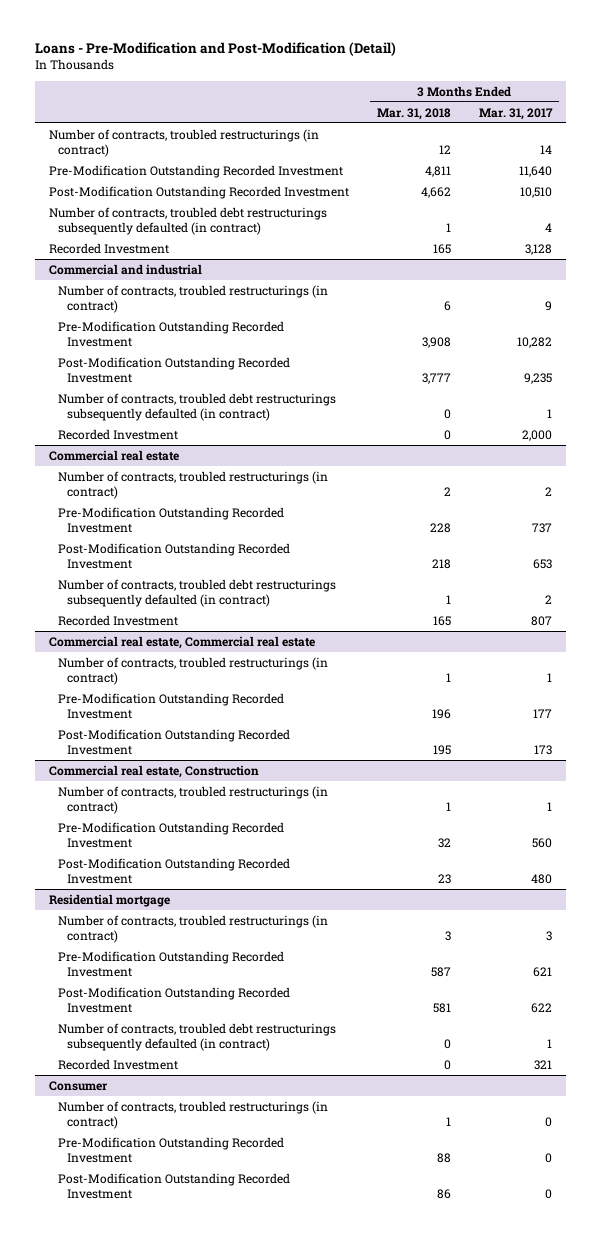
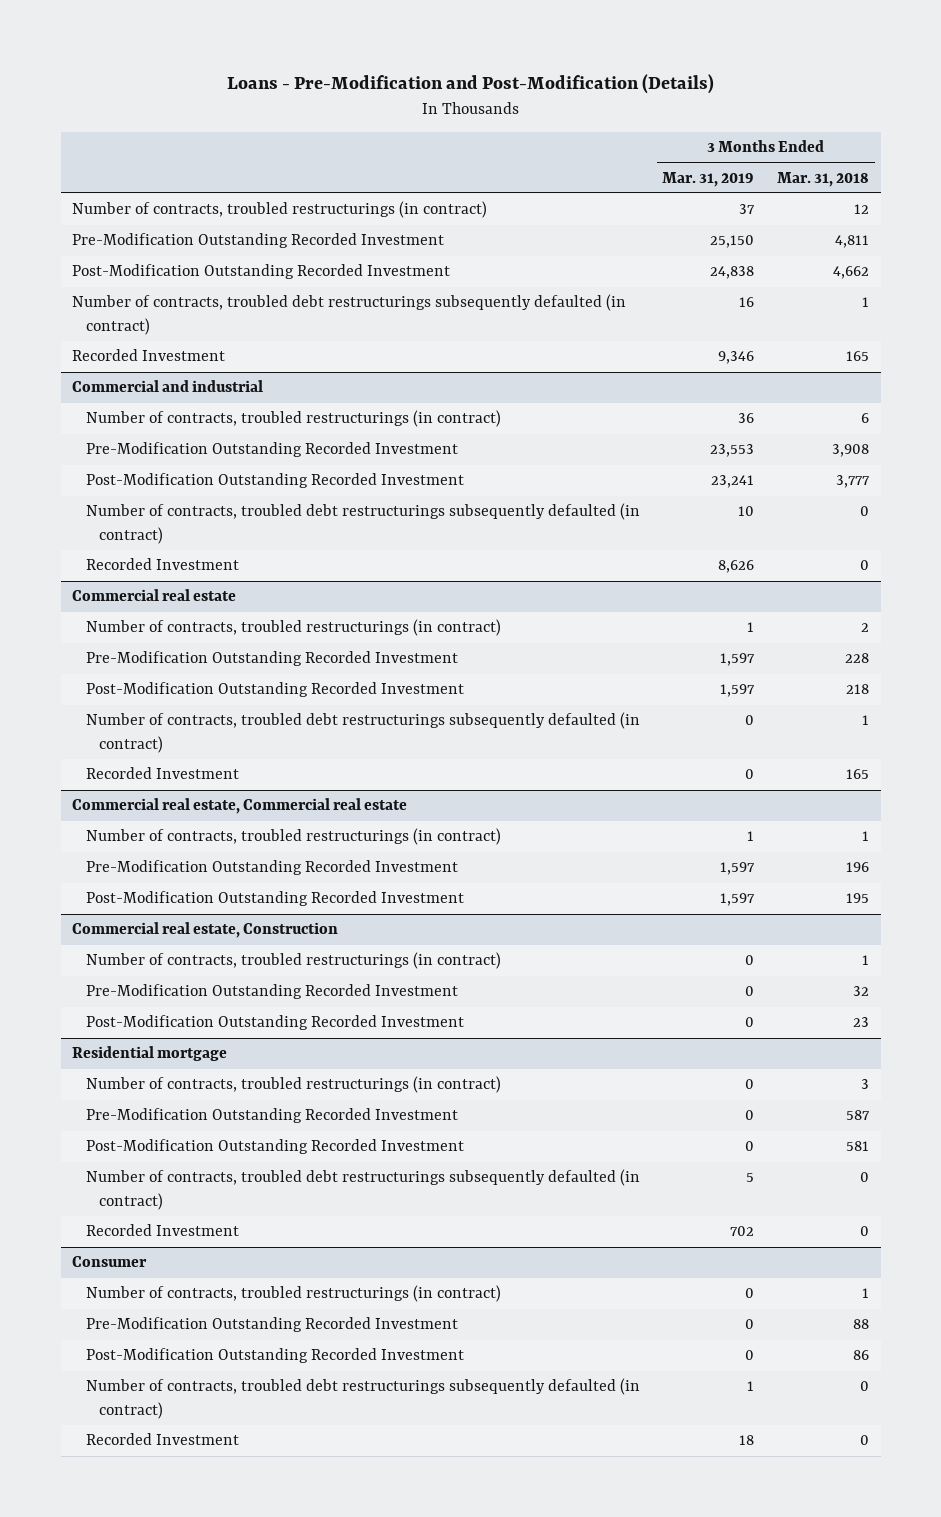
- Loans - Pre-Modification and Post-Modification (Detail)
+ Loans - Pre-Modification and Post-Modification (Details)
- | 3 Months Ended Mar. 31, 2018 | 3 Months Ended Mar. 31, 2017
+ | 3 Months Ended Mar. 31, 2019 | 3 Months Ended Mar. 31, 2018
@ Consumer
+ Number of contracts, troubled debt restructurings subsequently defaulted (in contract) | 1 | 0
+ Recorded Investment | 18 | 0

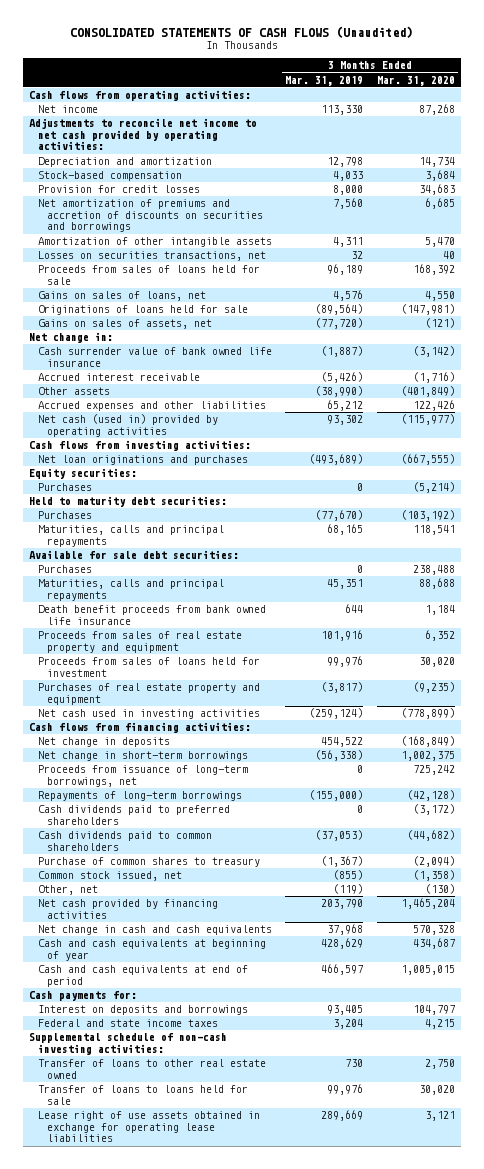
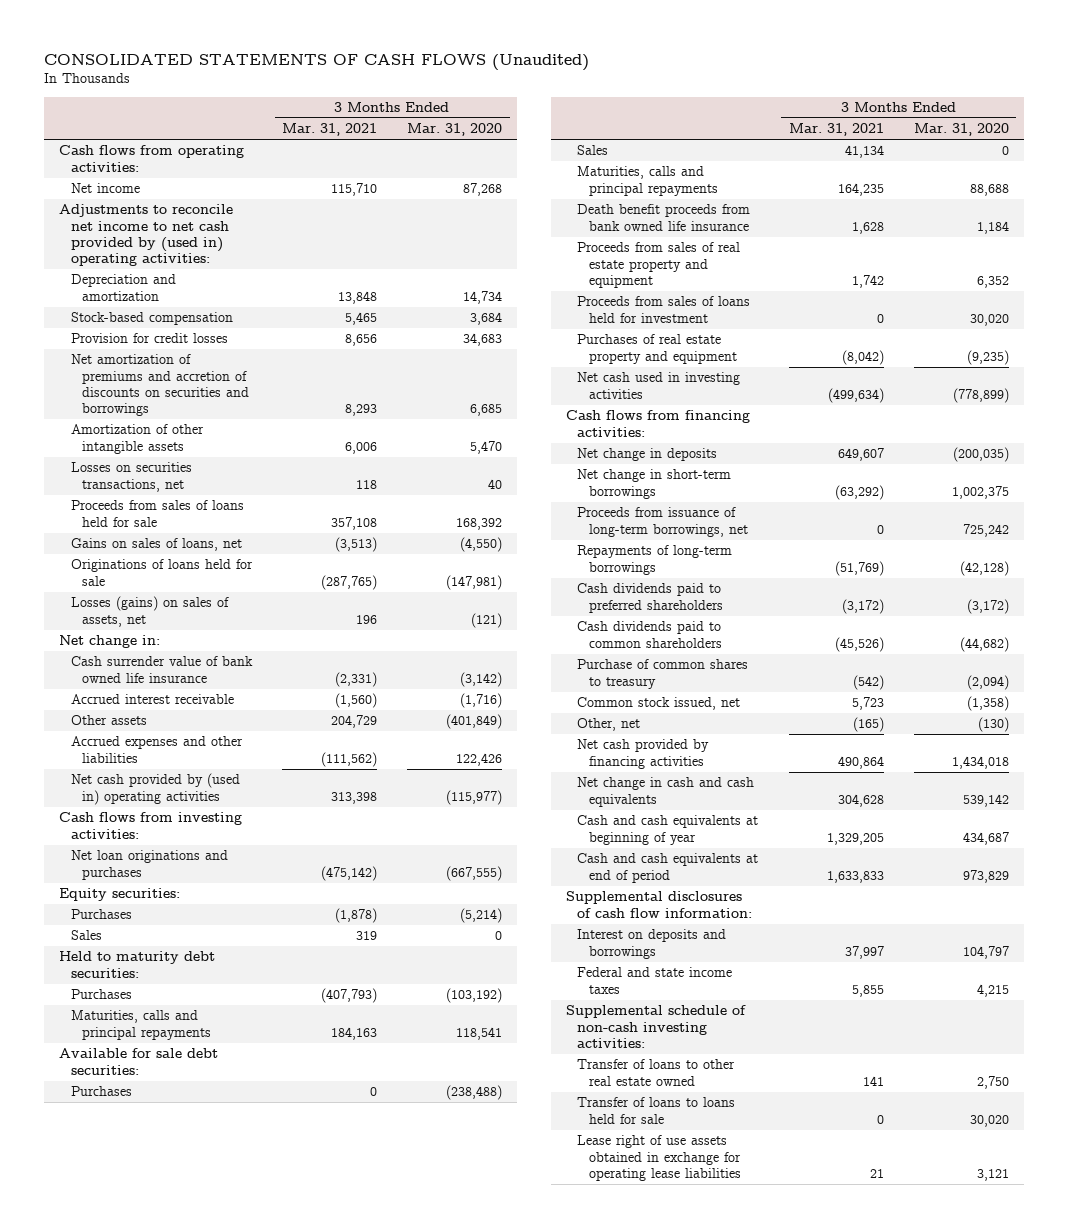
- | 3 Months Ended Mar. 31, 2019 | 3 Months Ended Mar. 31, 2020
+ | 3 Months Ended Mar. 31, 2021 | 3 Months Ended Mar. 31, 2020
- Adjustments to reconcile net income to net cash provided by operating activities:
+ Adjustments to reconcile net income to net cash provided by (used in) operating activities:
- Gains on sales of loans, net | 4,576 | 4,550
+ Gains on sales of loans, net | (3,513) | (4,550)
- Gains on sales of assets, net | (77,720) | (121)
+ Losses (gains) on sales of assets, net | 196 | (121)
- Net cash (used in) provided by operating activities | 93,302 | (115,977)
+ Net cash provided by (used in) operating activities | 313,398 | (115,977)
+ Sales | 319 | 0
- Purchases | 0 | 238,488
+ Purchases | 0 | (238,488)
+ Sales | 41,134 | 0
- Net change in deposits | 454,522 | (168,849)
+ Net change in deposits | 649,607 | (200,035)
- Net cash provided by financing activities | 203,790 | 1,465,204
- Net change in cash and cash equivalents | 37,968 | 570,328
+ Net cash provided by financing activities | 490,864 | 1,434,018
+ Net change in cash and cash equivalents | 304,628 | 539,142
- Cash and cash equivalents at end of period | 466,597 | 1,005,015
- Cash payments for:
+ Cash and cash equivalents at end of period | 1,633,833 | 973,829
+ Supplemental disclosures of cash flow information:

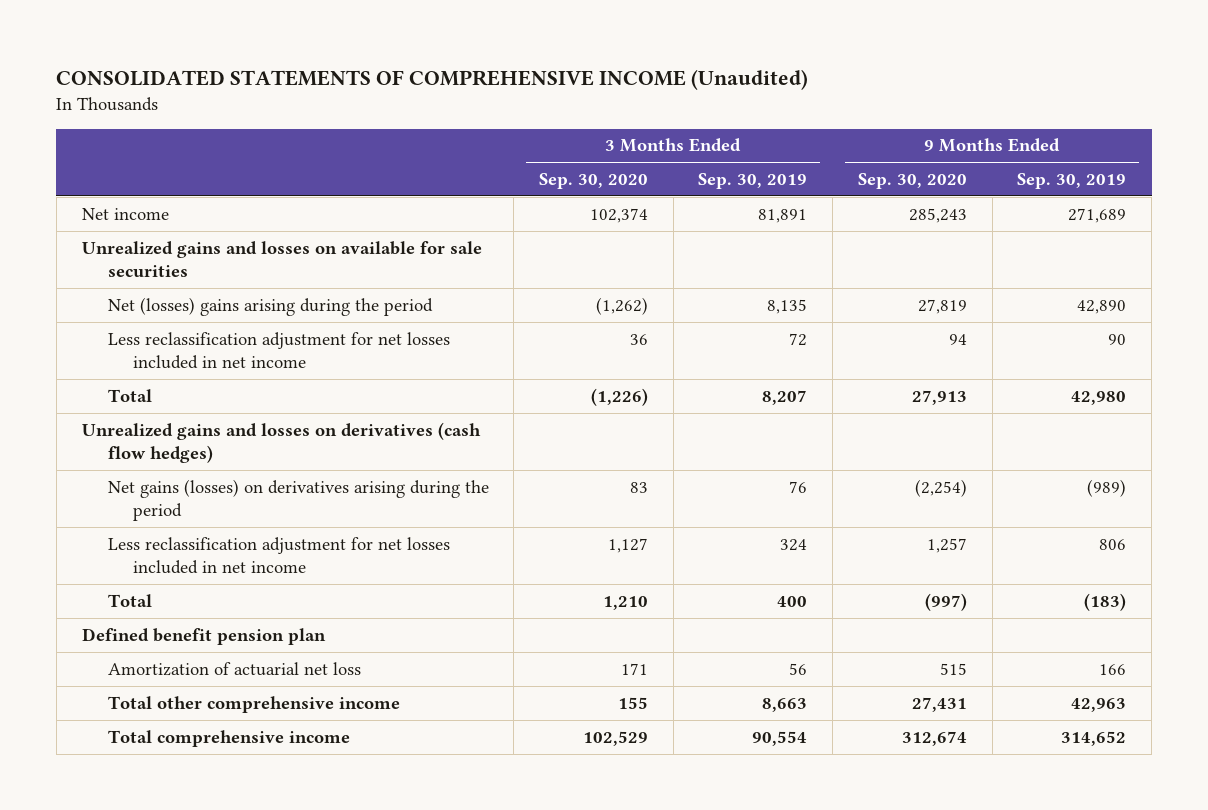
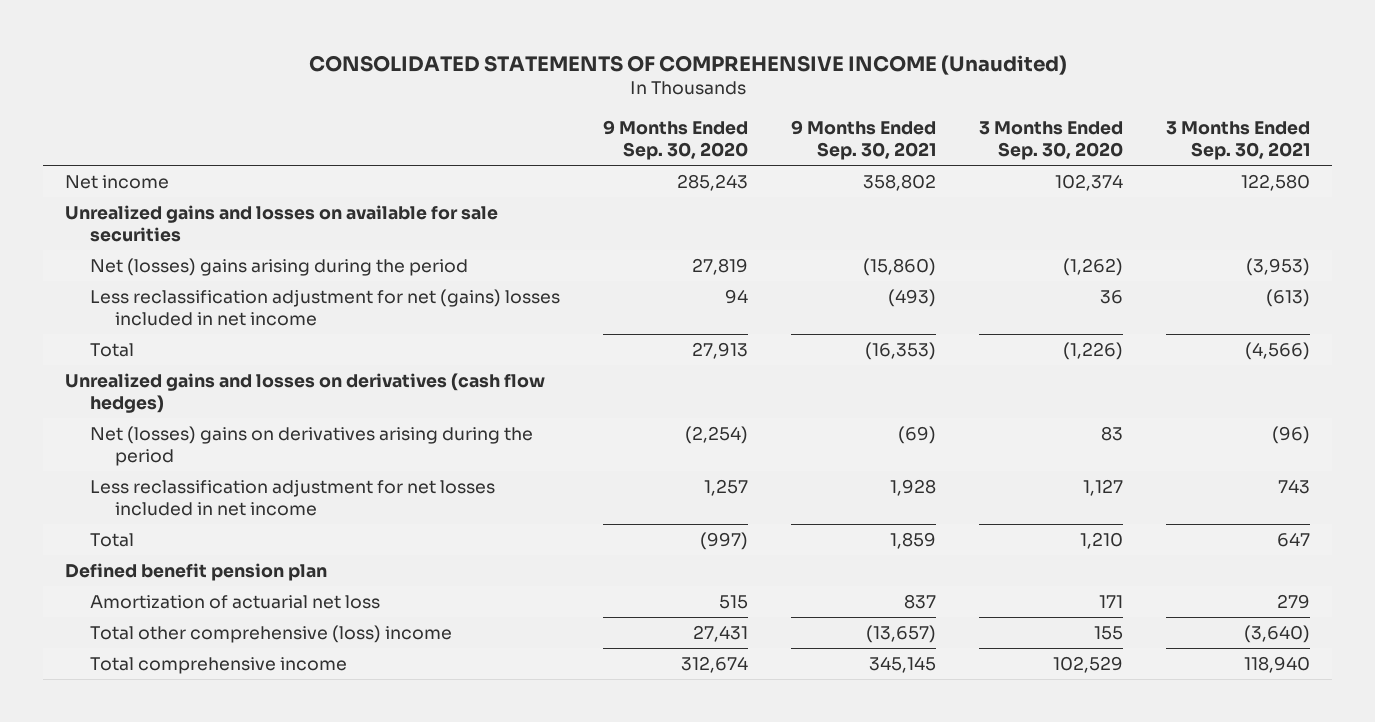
- | 3 Months Ended Sep. 30, 2020 | 3 Months Ended Sep. 30, 2019 | 9 Months Ended Sep. 30, 2020 | 9 Months Ended Sep. 30, 2019
+ | 9 Months Ended Sep. 30, 2020 | 9 Months Ended Sep. 30, 2021 | 3 Months Ended Sep. 30, 2020 | 3 Months Ended Sep. 30, 2021
- Less reclassification adjustment for net losses included in net income | 36 | 72 | 94 | 90
+ Less reclassification adjustment for net (gains) losses included in net income | 94 | (493) | 36 | (613)
- Net gains (losses) on derivatives arising during the period | 83 | 76 | (2,254) | (989)
+ Net (losses) gains on derivatives arising during the period | (2,254) | (69) | 83 | (96)
- Total other comprehensive income | 155 | 8,663 | 27,431 | 42,963
+ Total other comprehensive (loss) income | 27,431 | (13,657) | 155 | (3,640)

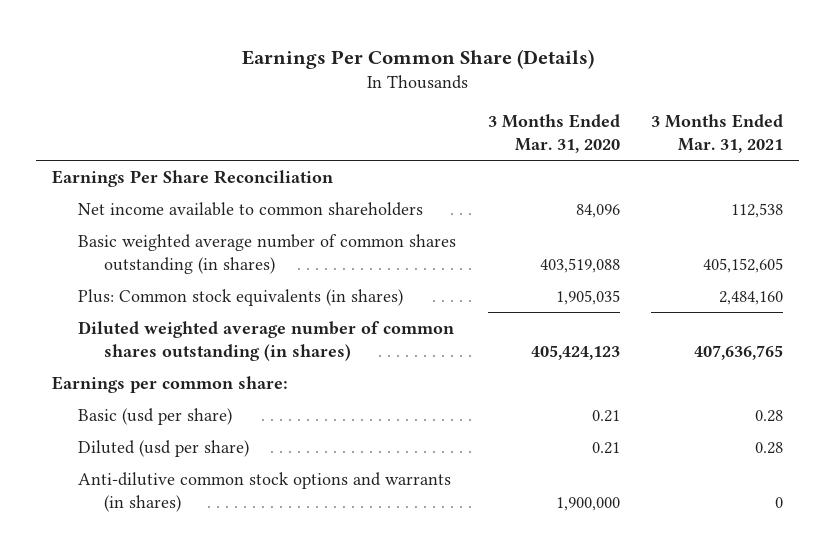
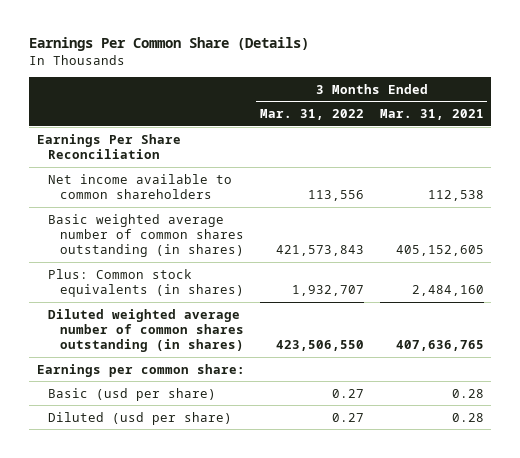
- | 3 Months Ended Mar. 31, 2020 | 3 Months Ended Mar. 31, 2021
+ | 3 Months Ended Mar. 31, 2022 | 3 Months Ended Mar. 31, 2021
- Anti-dilutive common stock options and warrants (in shares) | 1,900,000 | 0

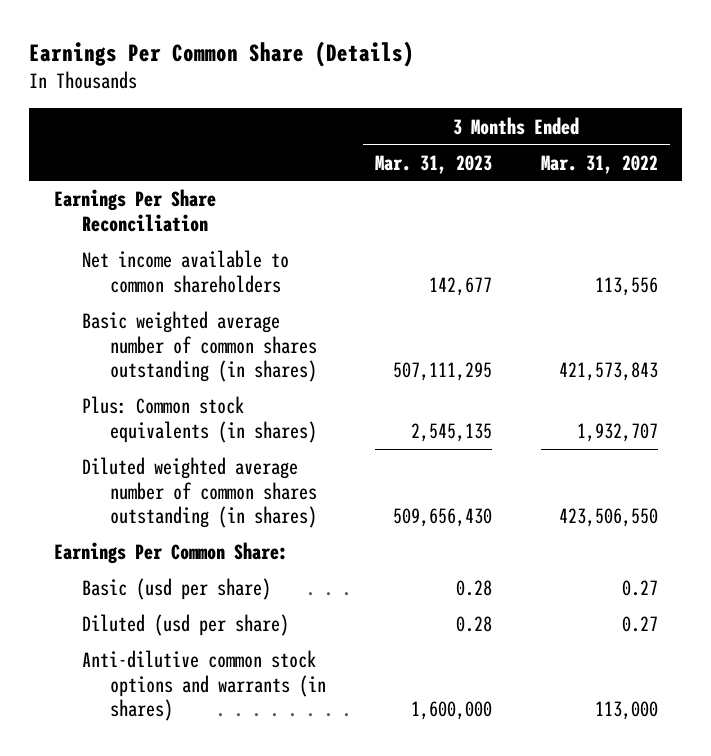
- | 3 Months Ended Mar. 31, 2022 | 3 Months Ended Mar. 31, 2021
+ | 3 Months Ended Mar. 31, 2023 | 3 Months Ended Mar. 31, 2022
- Earnings per common share:
+ Earnings Per Common Share:
+ Anti-dilutive common stock options and warrants (in shares) | 1,600,000 | 113,000

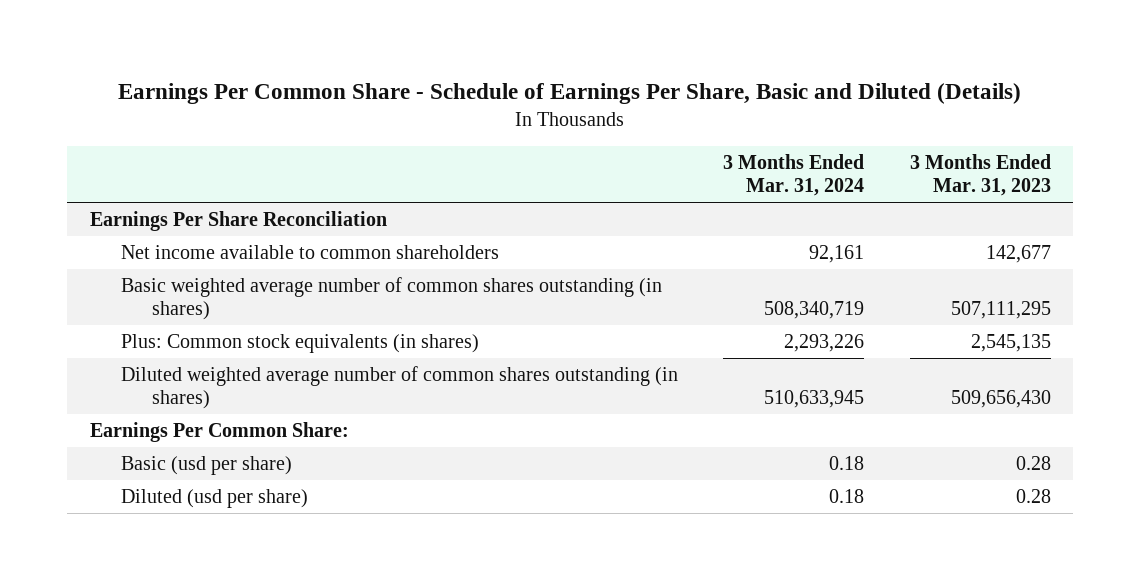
- Earnings Per Common Share (Details)
+ Earnings Per Common Share - Schedule of Earnings Per Share, Basic and Diluted (Details)
- | 3 Months Ended Mar. 31, 2023 | 3 Months Ended Mar. 31, 2022
+ | 3 Months Ended Mar. 31, 2024 | 3 Months Ended Mar. 31, 2023
- Anti-dilutive common stock options and warrants (in shares) | 1,600,000 | 113,000

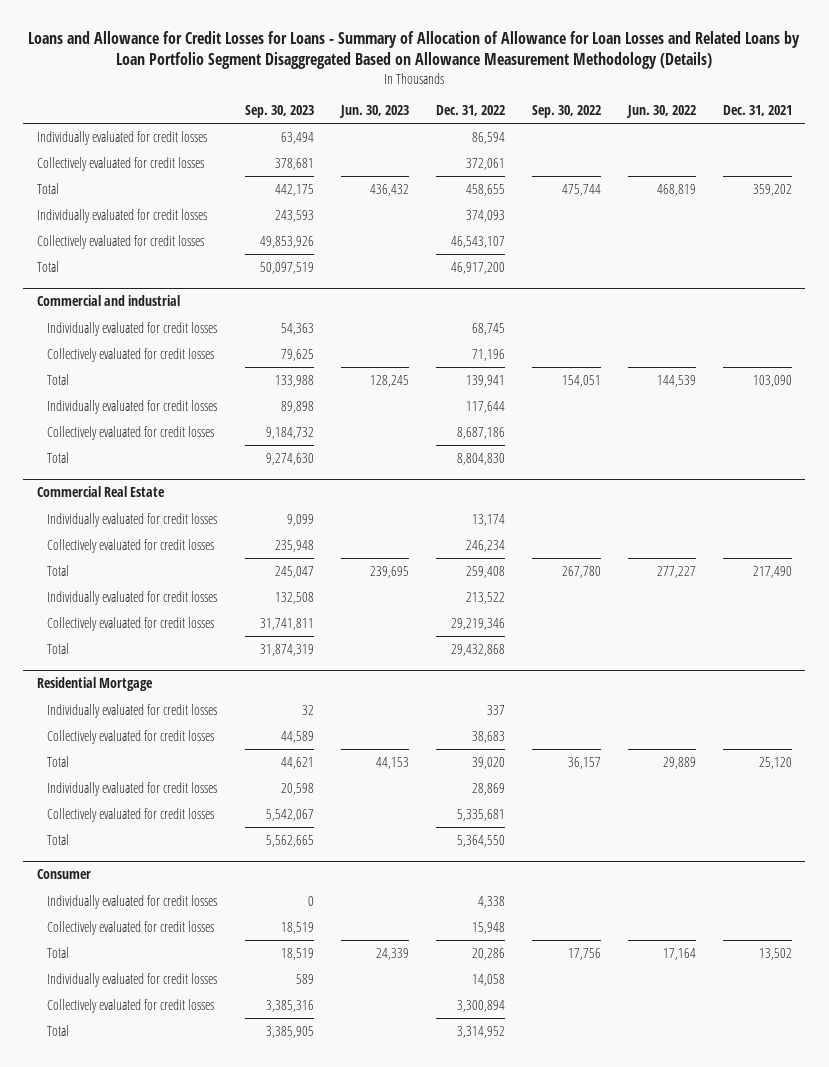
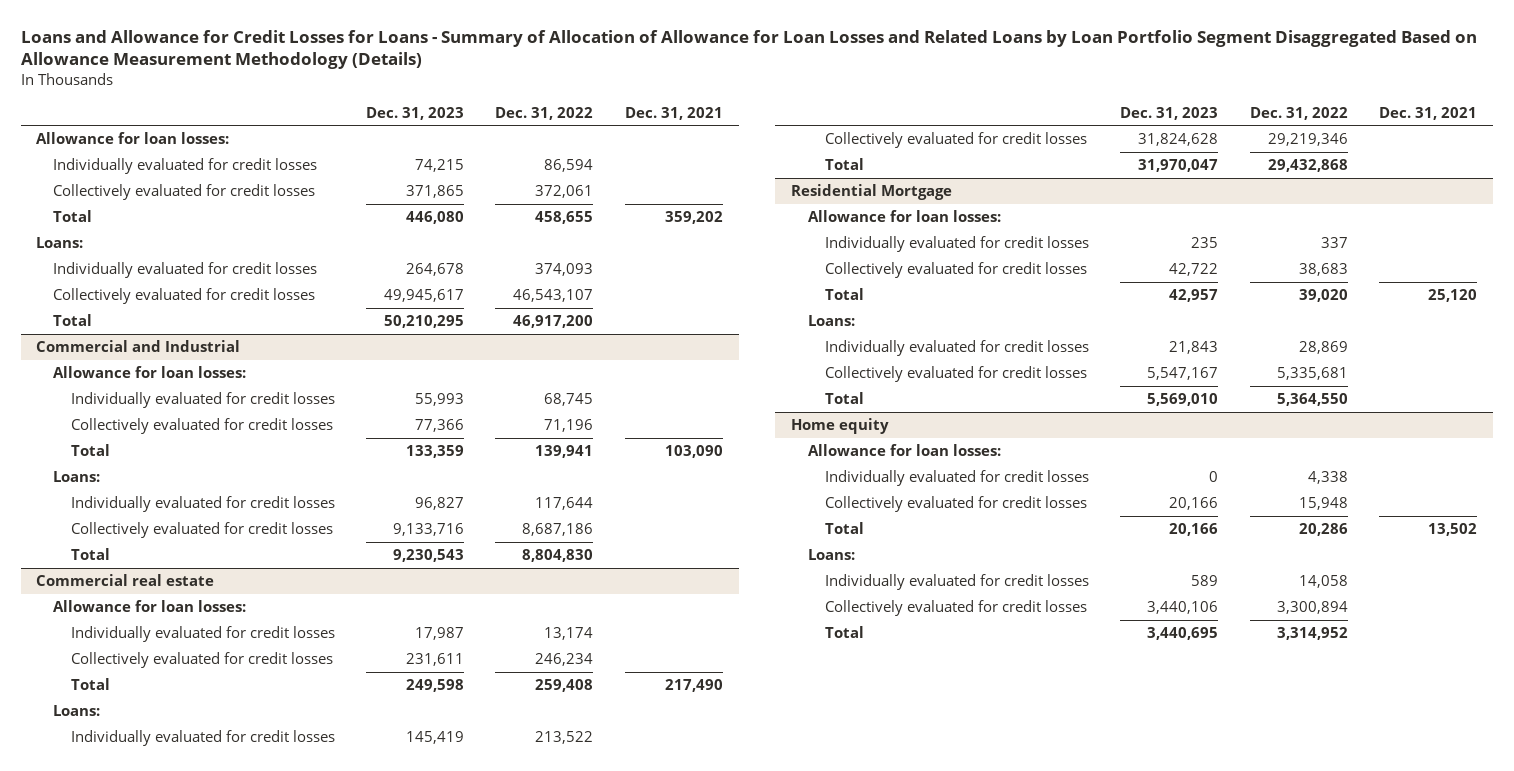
- | Sep. 30, 2023 | Jun. 30, 2023 | Dec. 31, 2022 | Sep. 30, 2022 | Jun. 30, 2022 | Dec. 31, 2021
+ | Dec. 31, 2023 | Dec. 31, 2022 | Dec. 31, 2021
+ Allowance for loan losses:
+ Loans:
- Commercial and industrial
+ Commercial and Industrial
+ Allowance for loan losses:
+ Loans:
- Commercial Real Estate
+ Commercial real estate
+ Allowance for loan losses:
+ Loans:
@ Residential Mortgage
+ Allowance for loan losses:
+ Loans:
- Consumer
+ Home equity
+ Allowance for loan losses:
+ Loans:

